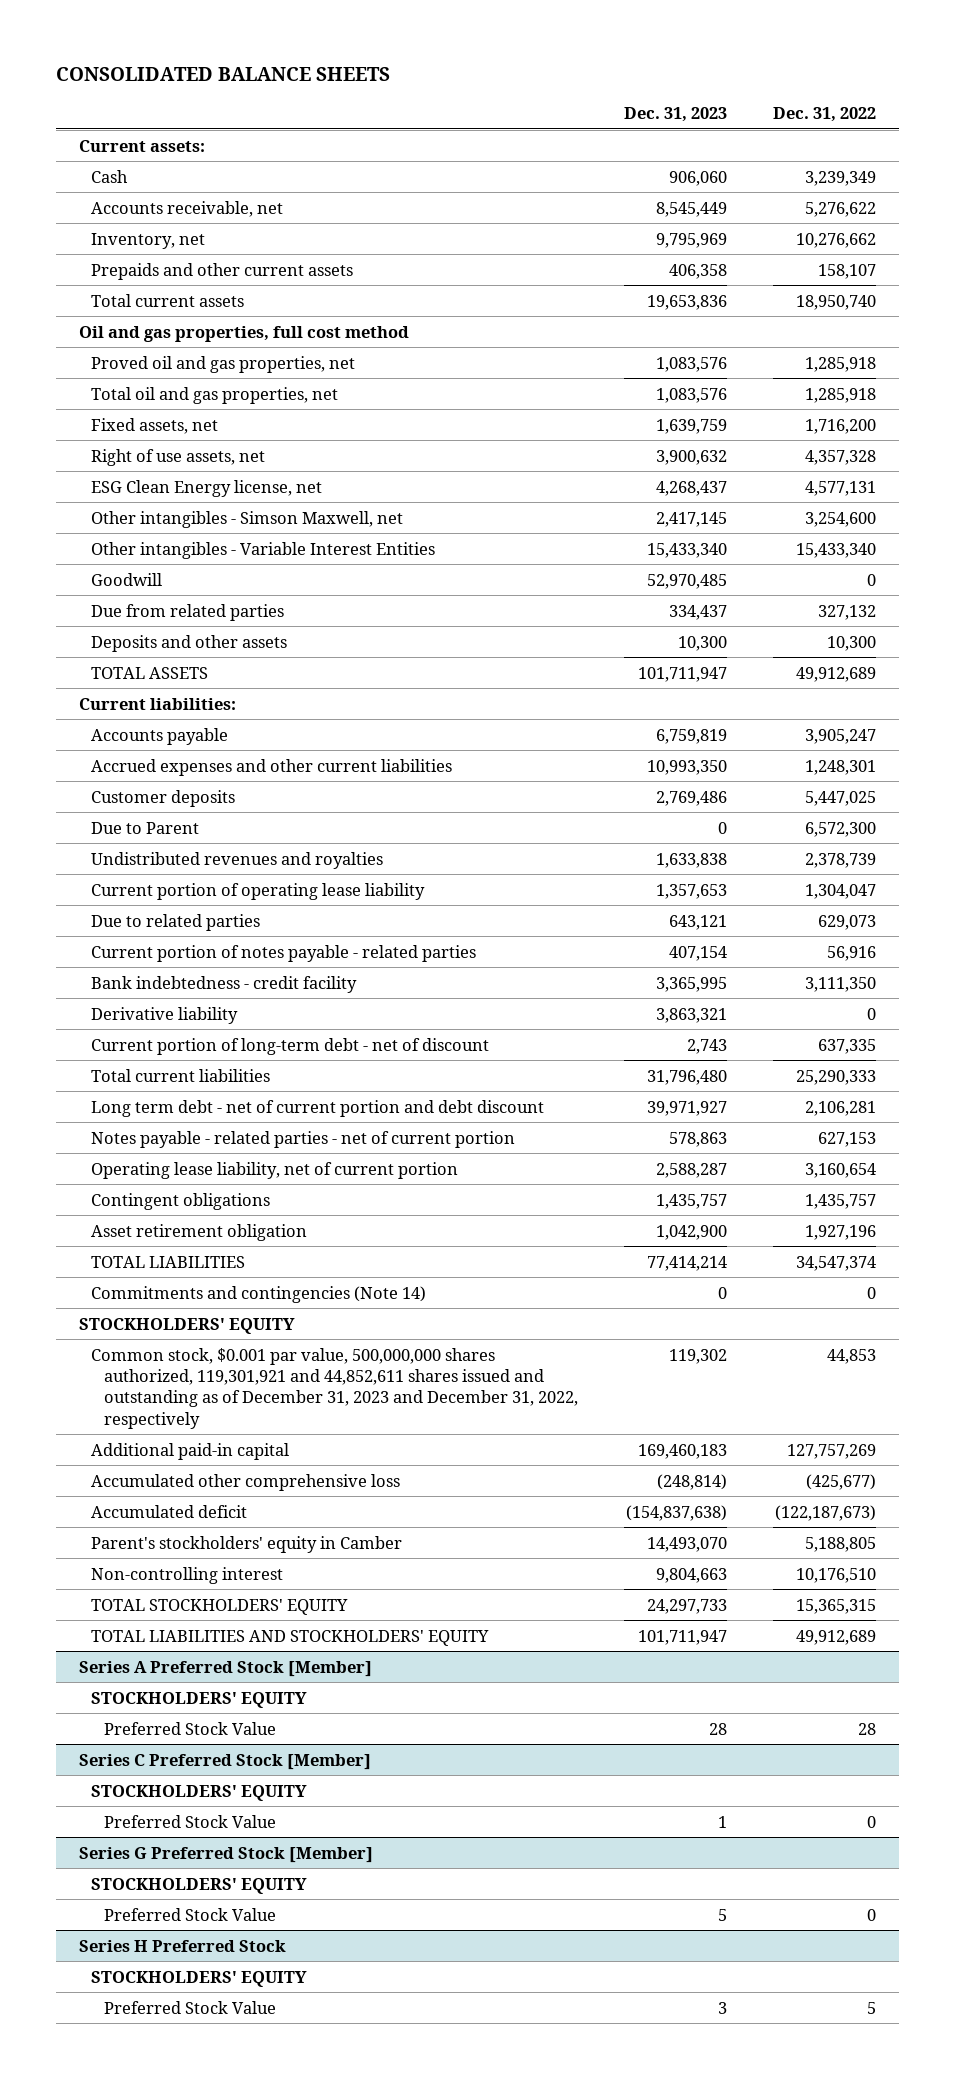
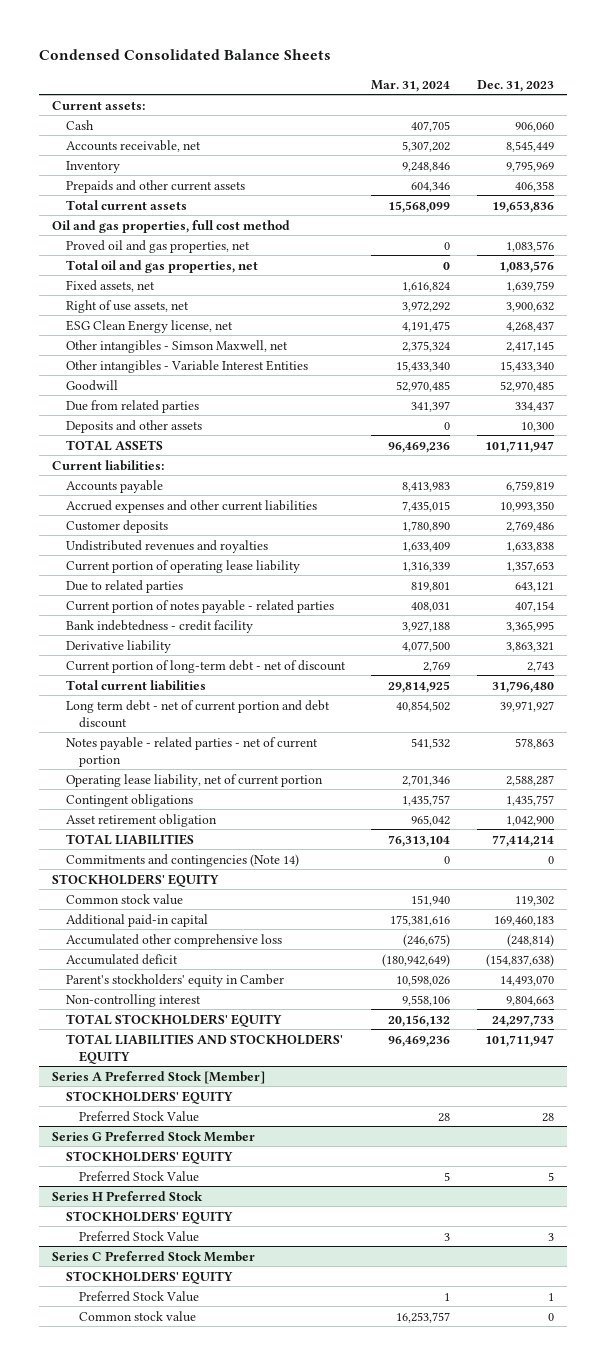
- CONSOLIDATED BALANCE SHEETS
+ Condensed Consolidated Balance Sheets
- | Dec. 31, 2023 | Dec. 31, 2022
+ | Mar. 31, 2024 | Dec. 31, 2023
- Inventory, net | 9,795,969 | 10,276,662
+ Inventory | 9,248,846 | 9,795,969
- Due to Parent | 0 | 6,572,300
- Common stock, $0.001 par value, 500,000,000 shares authorized, 119,301,921 and 44,852,611 shares issued and outstanding as of December 31, 2023 and December 31, 2022, respectively | 119,302 | 44,853
+ Common stock value | 151,940 | 119,302
- Series C Preferred Stock [Member]
- STOCKHOLDERS' EQUITY
- Preferred Stock Value | 1 | 0
- Series G Preferred Stock [Member]
+ Series G Preferred Stock Member
+ Series C Preferred Stock Member
+ STOCKHOLDERS' EQUITY
+ Preferred Stock Value | 1 | 1
+ Common stock value | 16,253,757 | 0

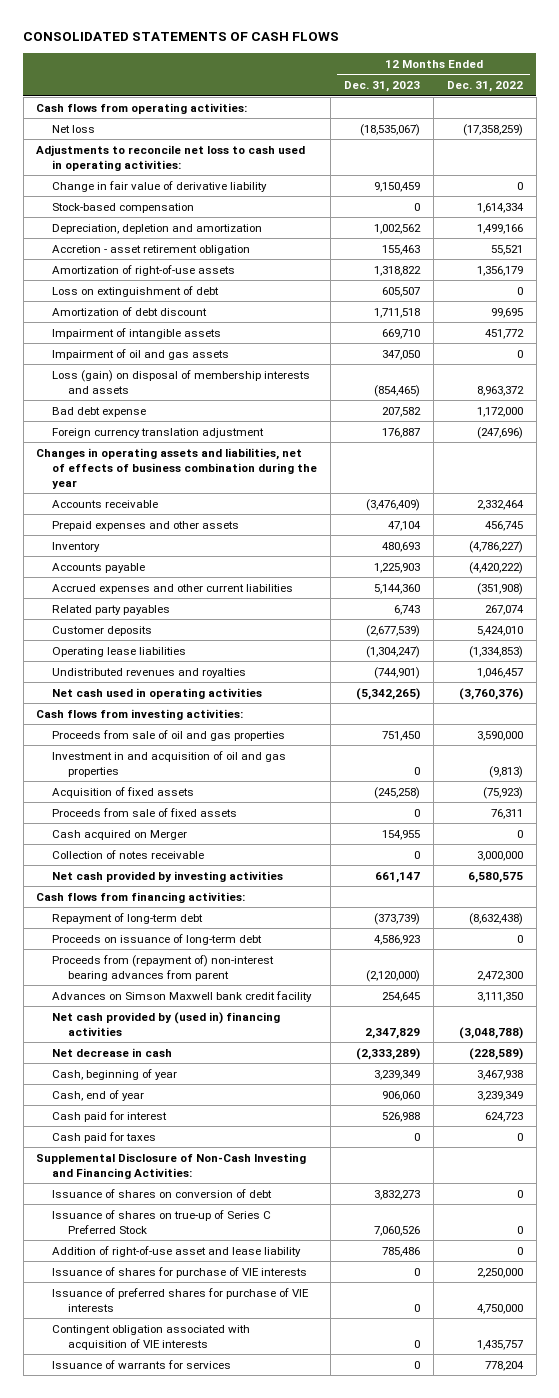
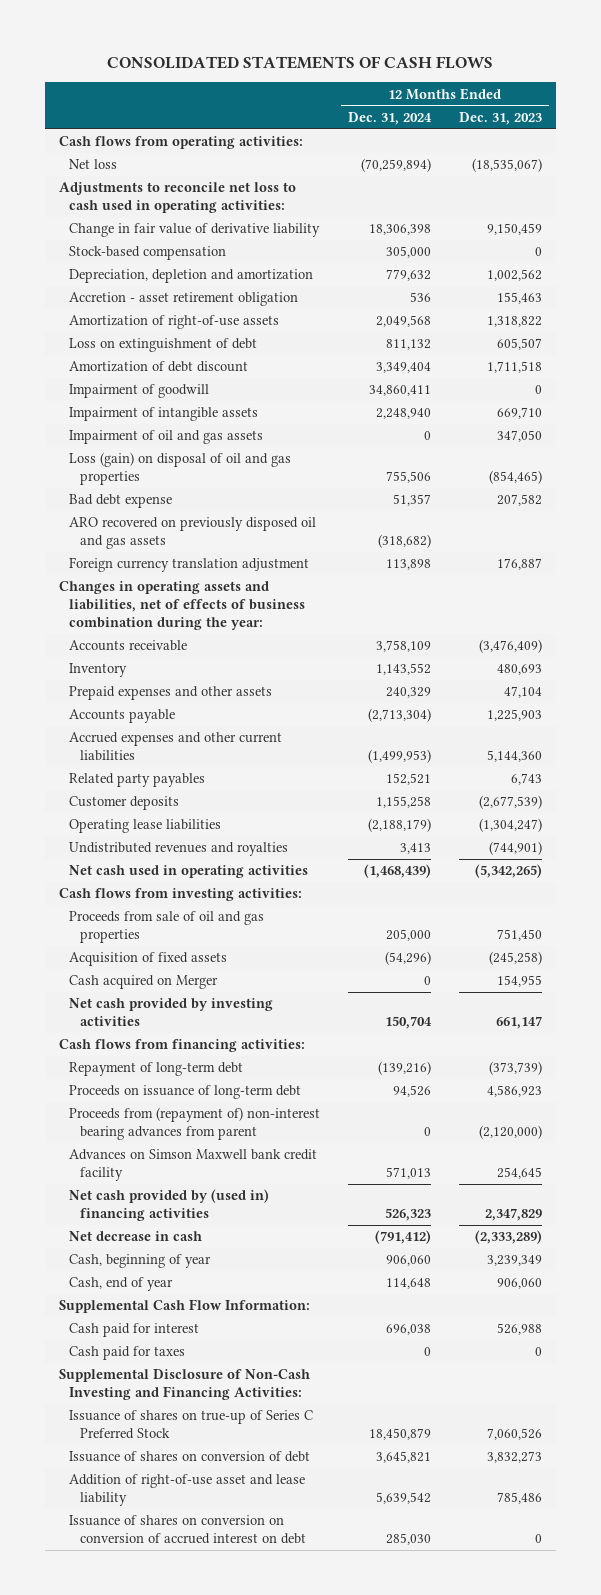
- | 12 Months Ended Dec. 31, 2023 | 12 Months Ended Dec. 31, 2022
+ | 12 Months Ended Dec. 31, 2024 | 12 Months Ended Dec. 31, 2023
+ Impairment of goodwill | 34,860,411 | 0
- Loss (gain) on disposal of membership interests and assets | (854,465) | 8,963,372
+ Loss (gain) on disposal of oil and gas properties | 755,506 | (854,465)
+ ARO recovered on previously disposed oil and gas assets | (318,682) |
- Changes in operating assets and liabilities, net of effects of business combination during the year
+ Changes in operating assets and liabilities, net of effects of business combination during the year:
moved down: Prepaid expenses and other assets | 240,329 | 47,104
- Investment in and acquisition of oil and gas properties | 0 | (9,813)
- Proceeds from sale of fixed assets | 0 | 76,311
- Collection of notes receivable | 0 | 3,000,000
+ Supplemental Cash Flow Information:
moved down: Issuance of shares on conversion of debt | 3,645,821 | 3,832,273
- Issuance of shares for purchase of VIE interests | 0 | 2,250,000
- Issuance of preferred shares for purchase of VIE interests | 0 | 4,750,000
- Contingent obligation associated with acquisition of VIE interests | 0 | 1,435,757
- Issuance of warrants for services | 0 | 778,204
+ Issuance of shares on conversion on conversion of accrued interest on debt | 285,030 | 0

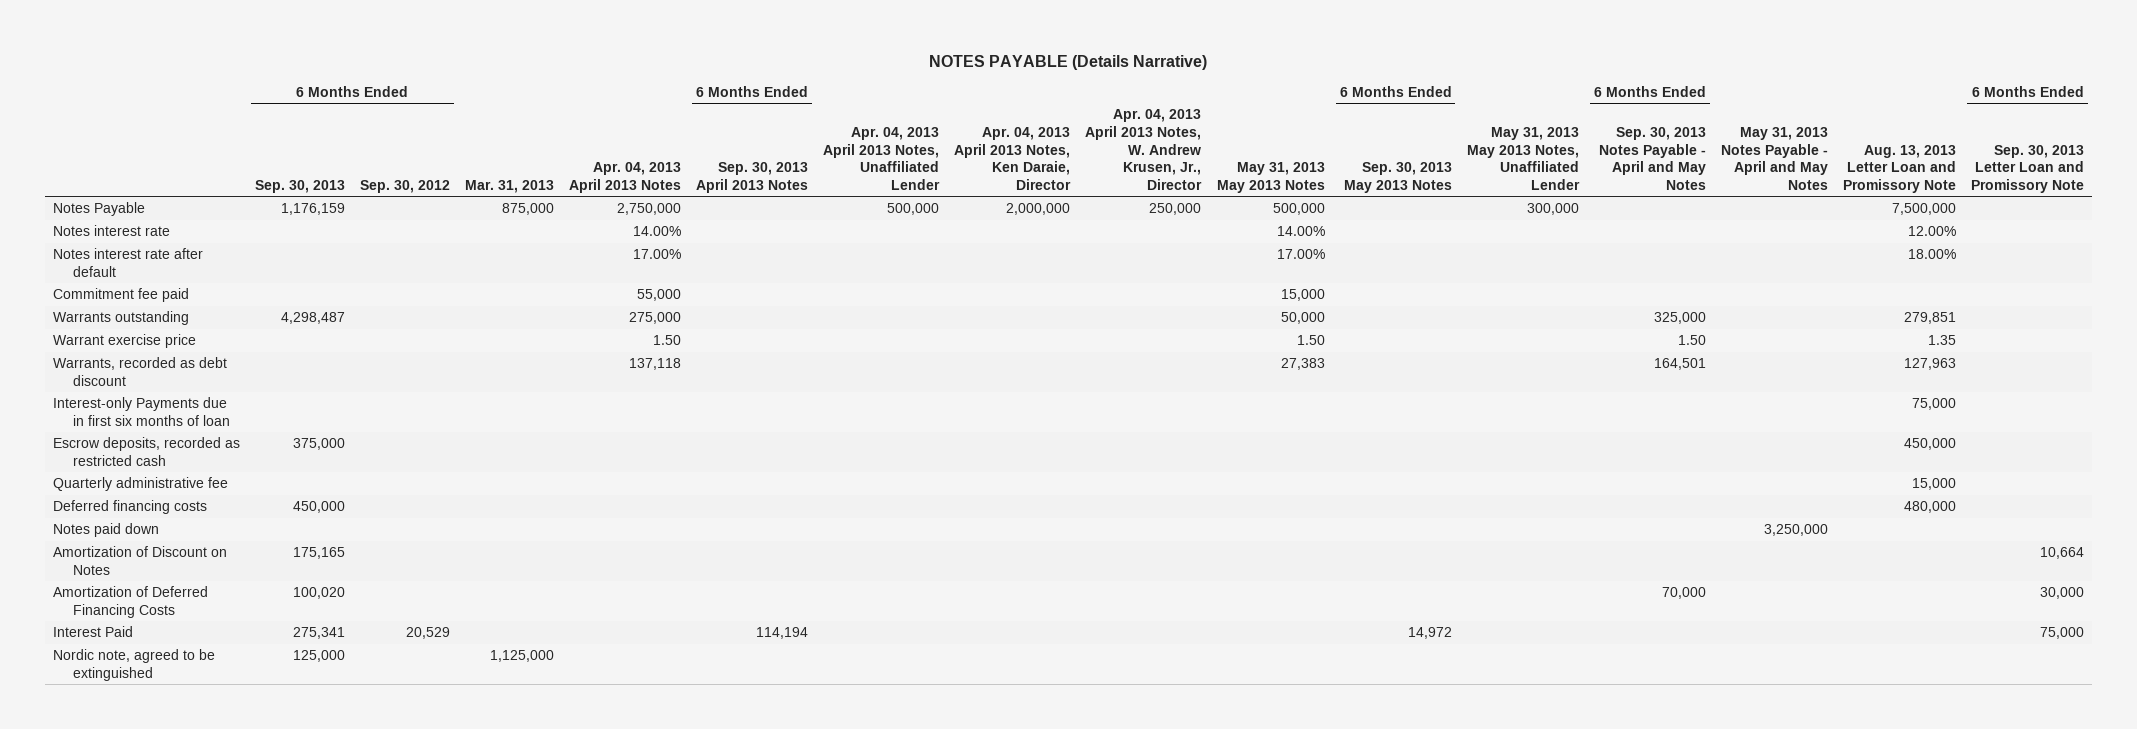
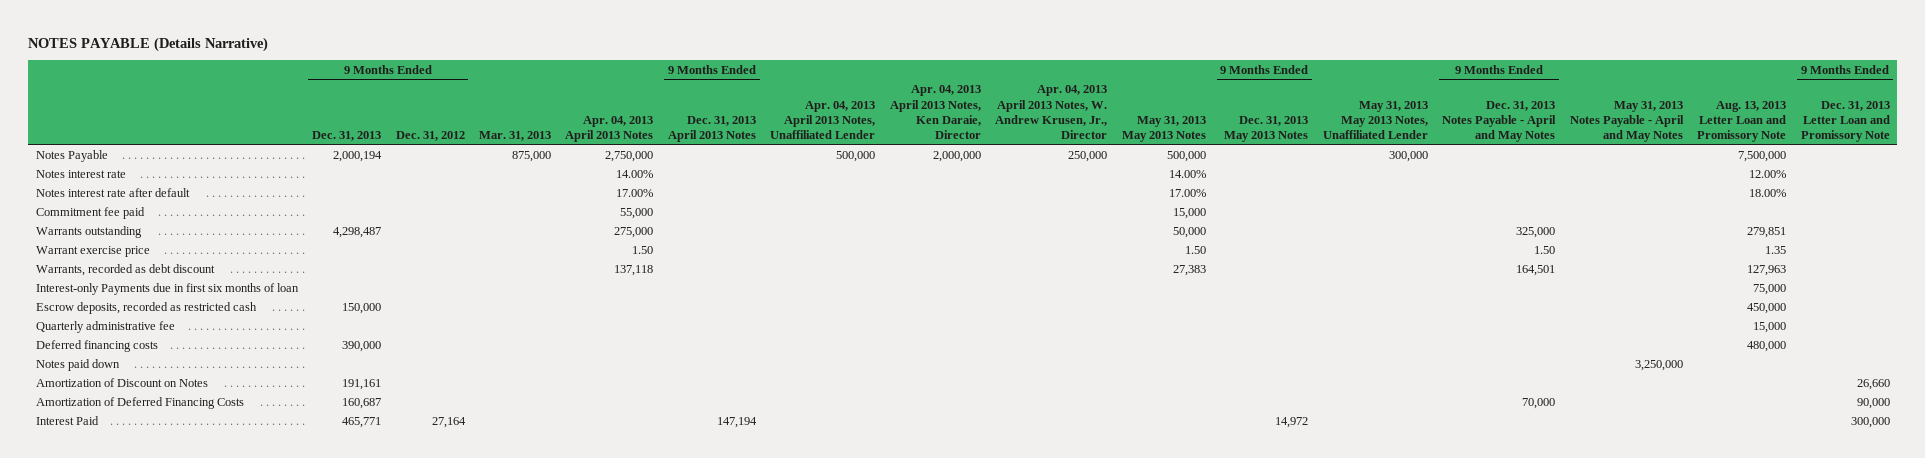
- | 6 Months Ended Sep. 30, 2013 | 6 Months Ended Sep. 30, 2012 | Mar. 31, 2013 | Apr. 04, 2013 April 2013 Notes | 6 Months Ended Sep. 30, 2013 April 2013 Notes | Apr. 04, 2013 April 2013 Notes, Unaffiliated Lender | Apr. 04, 2013 April 2013 Notes, Ken Daraie, Director | Apr. 04, 2013 April 2013 Notes, W. Andrew Krusen, Jr., Director | May 31, 2013 May 2013 Notes | 6 Months Ended Sep. 30, 2013 May 2013 Notes | May 31, 2013 May 2013 Notes, Unaffiliated Lender | 6 Months Ended Sep. 30, 2013 Notes Payable - April and May Notes | May 31, 2013 Notes Payable - April and May Notes | Aug. 13, 2013 Letter Loan and Promissory Note | 6 Months Ended Sep. 30, 2013 Letter Loan and Promissory Note
+ | 9 Months Ended Dec. 31, 2013 | 9 Months Ended Dec. 31, 2012 | Mar. 31, 2013 | Apr. 04, 2013 April 2013 Notes | 9 Months Ended Dec. 31, 2013 April 2013 Notes | Apr. 04, 2013 April 2013 Notes, Unaffiliated Lender | Apr. 04, 2013 April 2013 Notes, Ken Daraie, Director | Apr. 04, 2013 April 2013 Notes, W. Andrew Krusen, Jr., Director | May 31, 2013 May 2013 Notes | 9 Months Ended Dec. 31, 2013 May 2013 Notes | May 31, 2013 May 2013 Notes, Unaffiliated Lender | 9 Months Ended Dec. 31, 2013 Notes Payable - April and May Notes | May 31, 2013 Notes Payable - April and May Notes | Aug. 13, 2013 Letter Loan and Promissory Note | 9 Months Ended Dec. 31, 2013 Letter Loan and Promissory Note
- Nordic note, agreed to be extinguished | 125,000 | | 1,125,000 | | | | | | | | | | | |

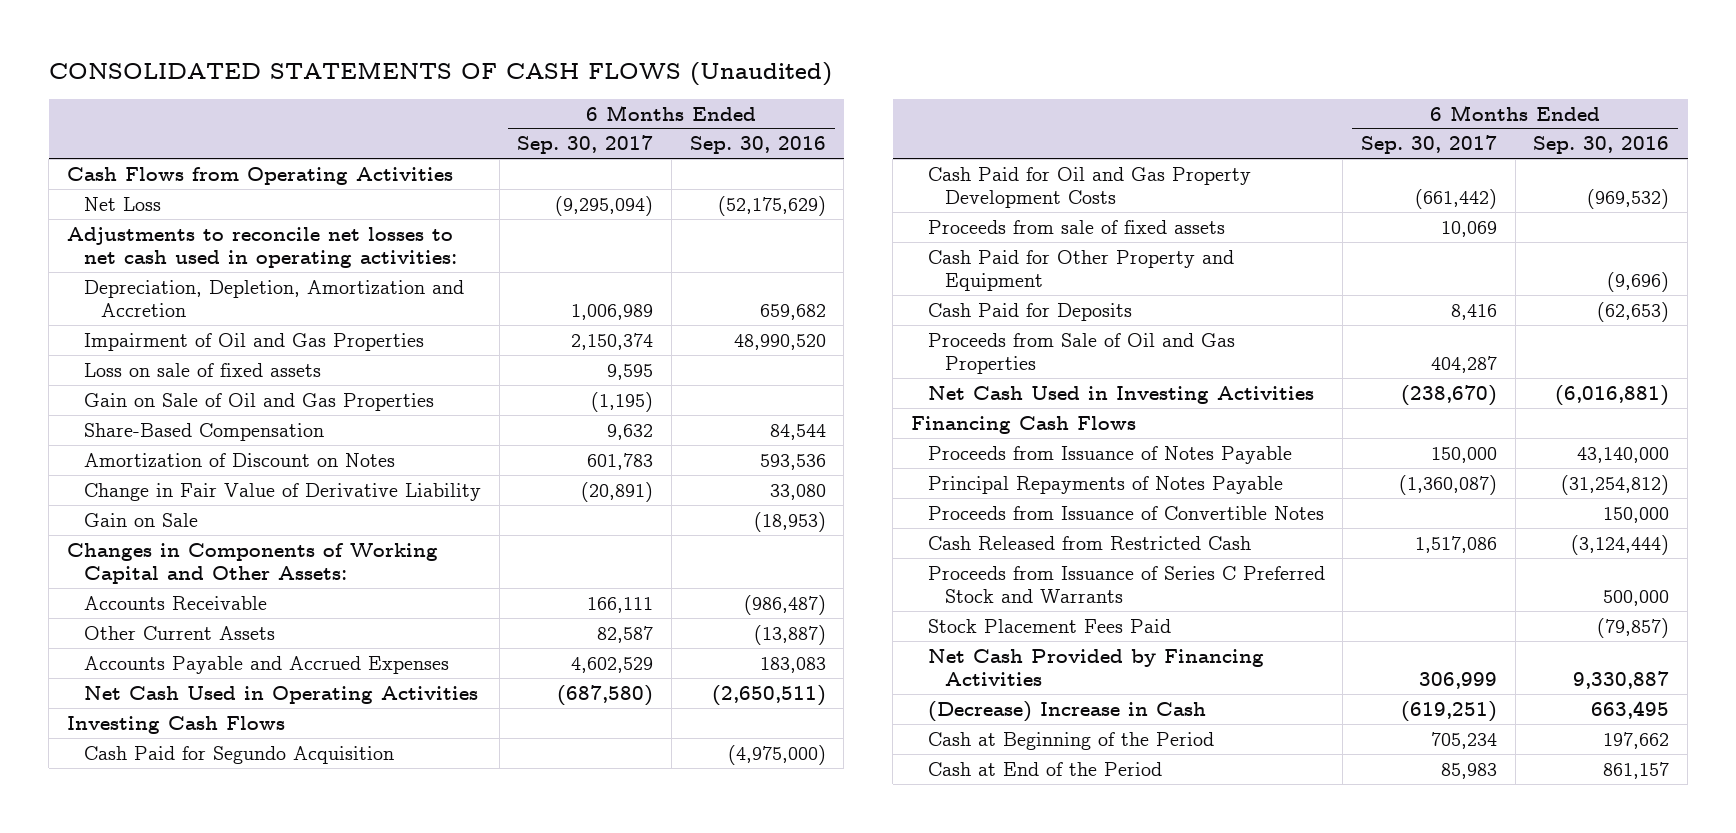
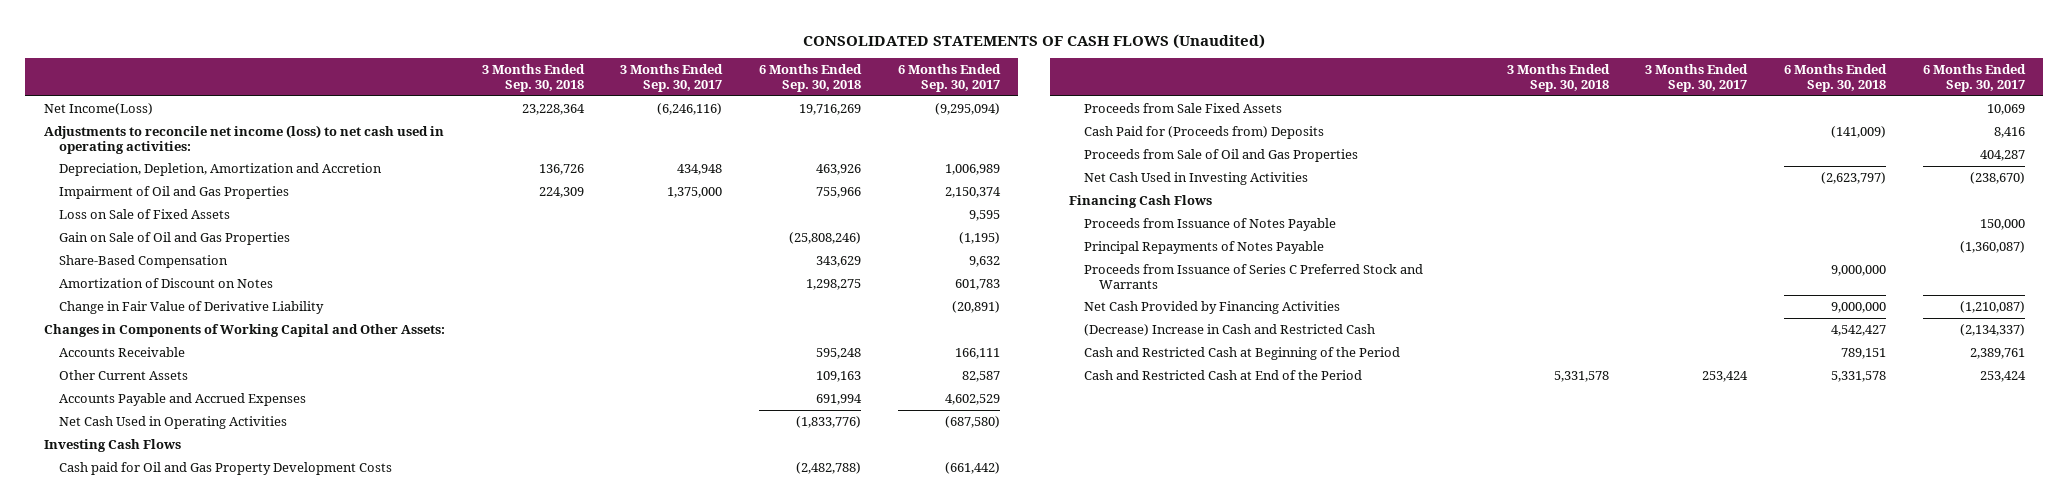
- | 6 Months Ended Sep. 30, 2017 | 6 Months Ended Sep. 30, 2016
+ | 3 Months Ended Sep. 30, 2018 | 3 Months Ended Sep. 30, 2017 | 6 Months Ended Sep. 30, 2018 | 6 Months Ended Sep. 30, 2017
- Cash Flows from Operating Activities
- Net Loss | (9,295,094) | (52,175,629)
- Adjustments to reconcile net losses to net cash used in operating activities:
+ Net Income(Loss) | 23,228,364 | (6,246,116) | 19,716,269 | (9,295,094)
+ Adjustments to reconcile net income (loss) to net cash used in operating activities:
- Loss on sale of fixed assets | 9,595 |
+ Loss on Sale of Fixed Assets | | | | 9,595
- Gain on Sale | | (18,953)
- Cash Paid for Segundo Acquisition | | (4,975,000)
- Cash Paid for Oil and Gas Property Development Costs | (661,442) | (969,532)
- Proceeds from sale of fixed assets | 10,069 |
- Cash Paid for Other Property and Equipment | | (9,696)
- Cash Paid for Deposits | 8,416 | (62,653)
+ Cash paid for Oil and Gas Property Development Costs | | | (2,482,788) | (661,442)
+ Proceeds from Sale Fixed Assets | | | | 10,069
+ Cash Paid for (Proceeds from) Deposits | | | (141,009) | 8,416
- Proceeds from Issuance of Convertible Notes | | 150,000
- Cash Released from Restricted Cash | 1,517,086 | (3,124,444)
- Stock Placement Fees Paid | | (79,857)
- Net Cash Provided by Financing Activities | 306,999 | 9,330,887
- (Decrease) Increase in Cash | (619,251) | 663,495
- Cash at Beginning of the Period | 705,234 | 197,662
- Cash at End of the Period | 85,983 | 861,157
+ Net Cash Provided by Financing Activities | | | 9,000,000 | (1,210,087)
+ (Decrease) Increase in Cash and Restricted Cash | | | 4,542,427 | (2,134,337)
+ Cash and Restricted Cash at Beginning of the Period | | | 789,151 | 2,389,761
+ Cash and Restricted Cash at End of the Period | 5,331,578 | 253,424 | 5,331,578 | 253,424

